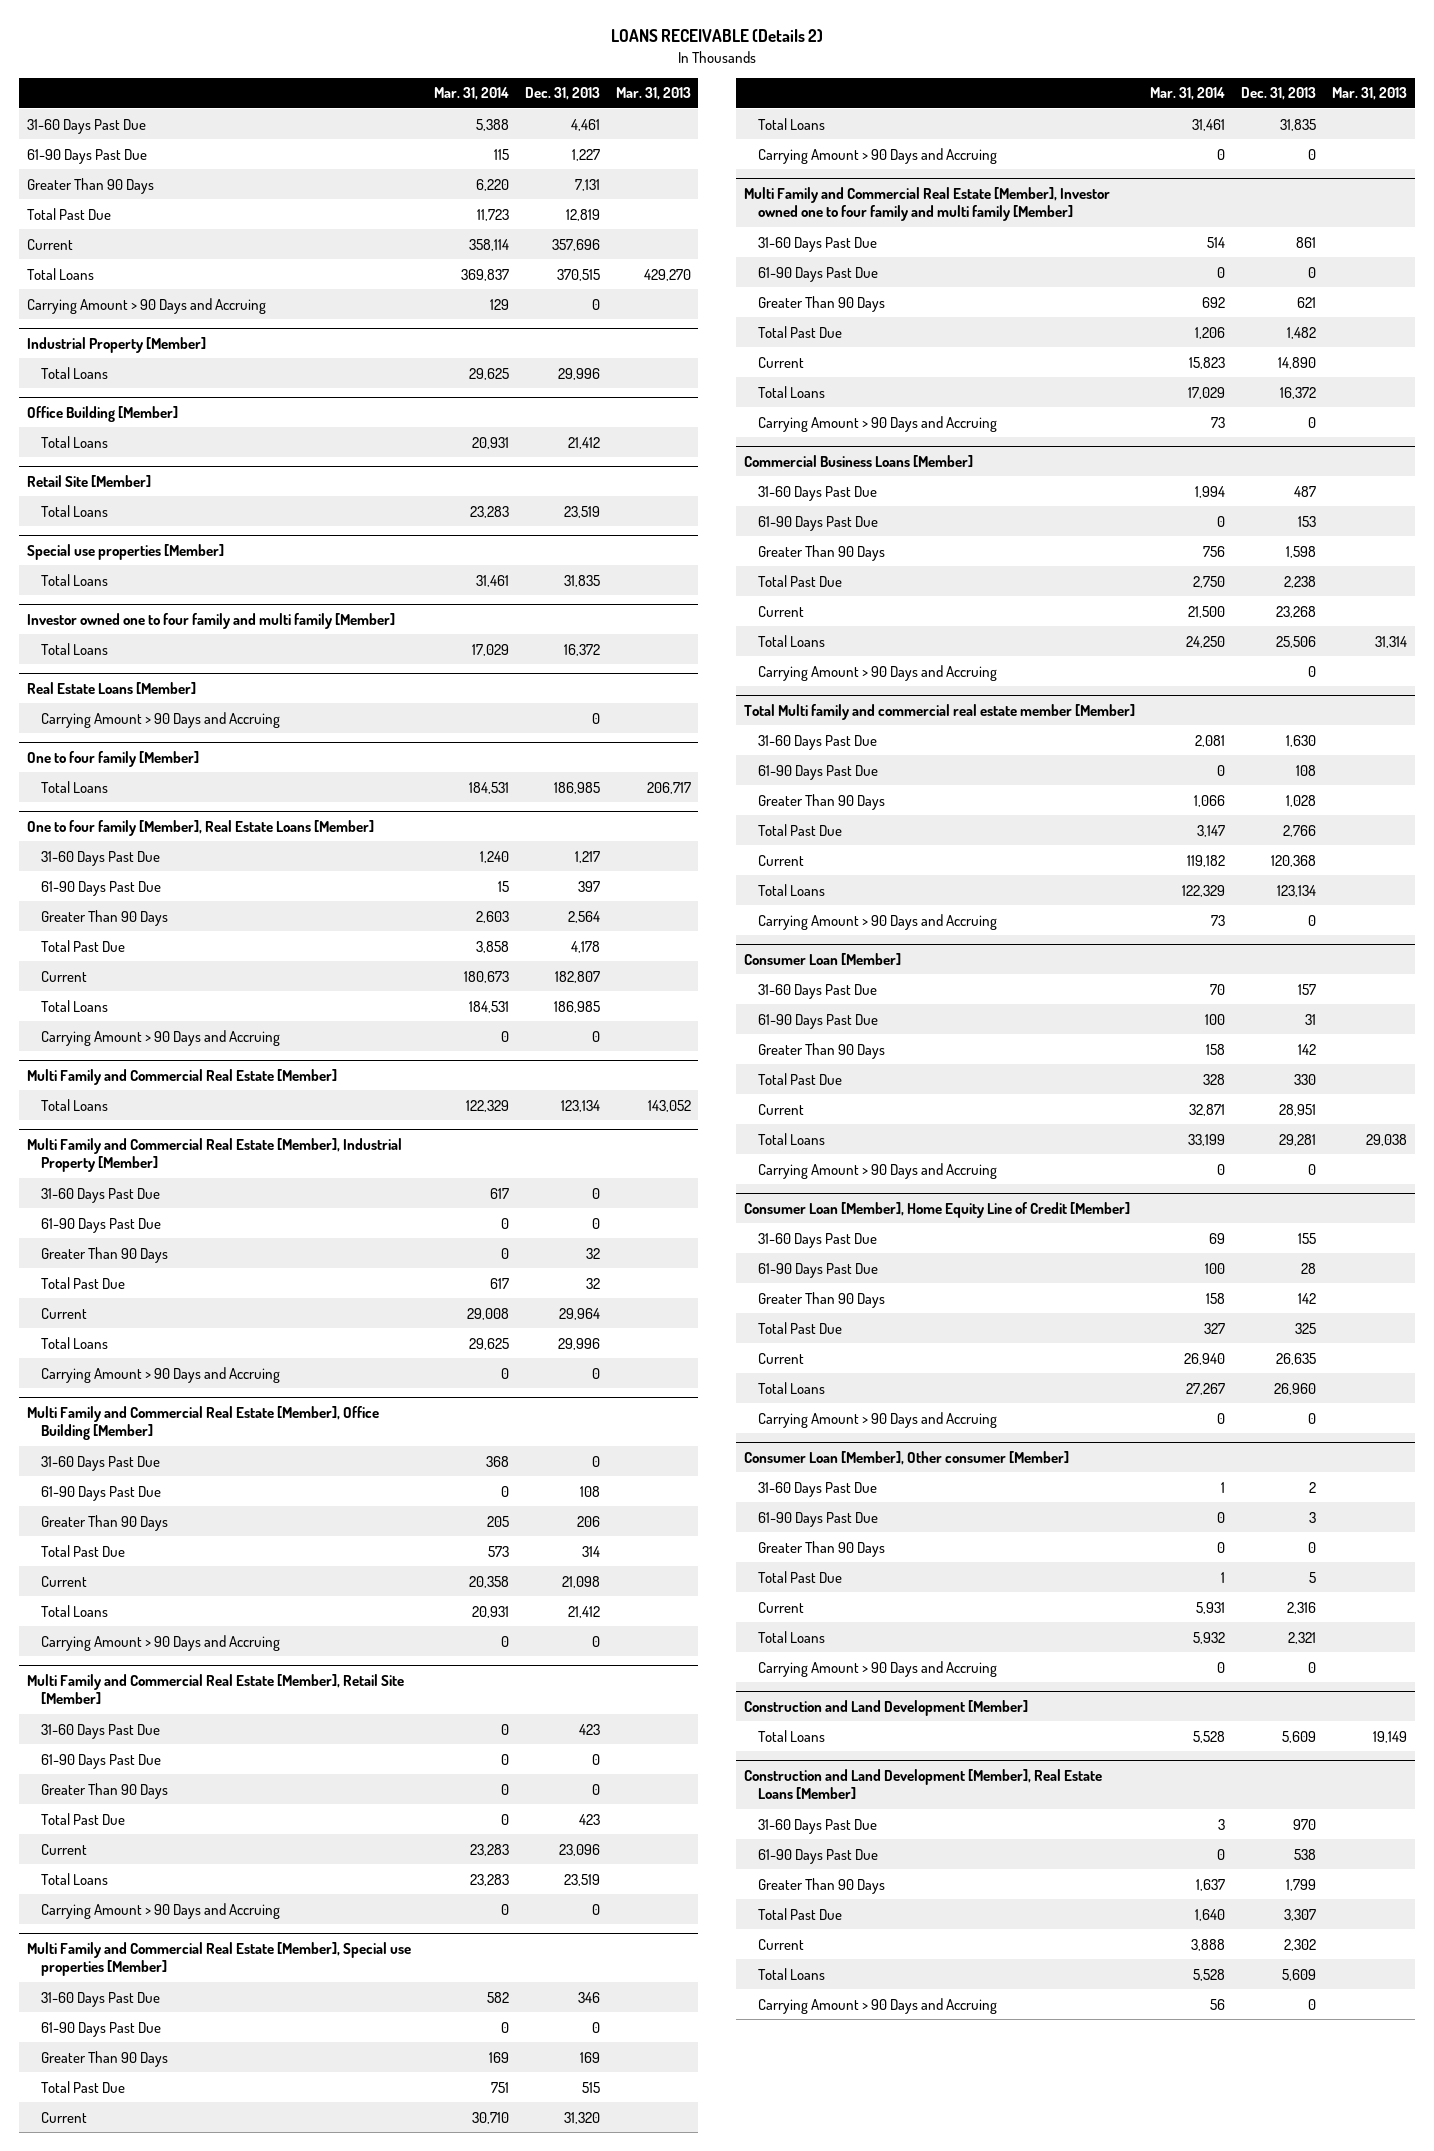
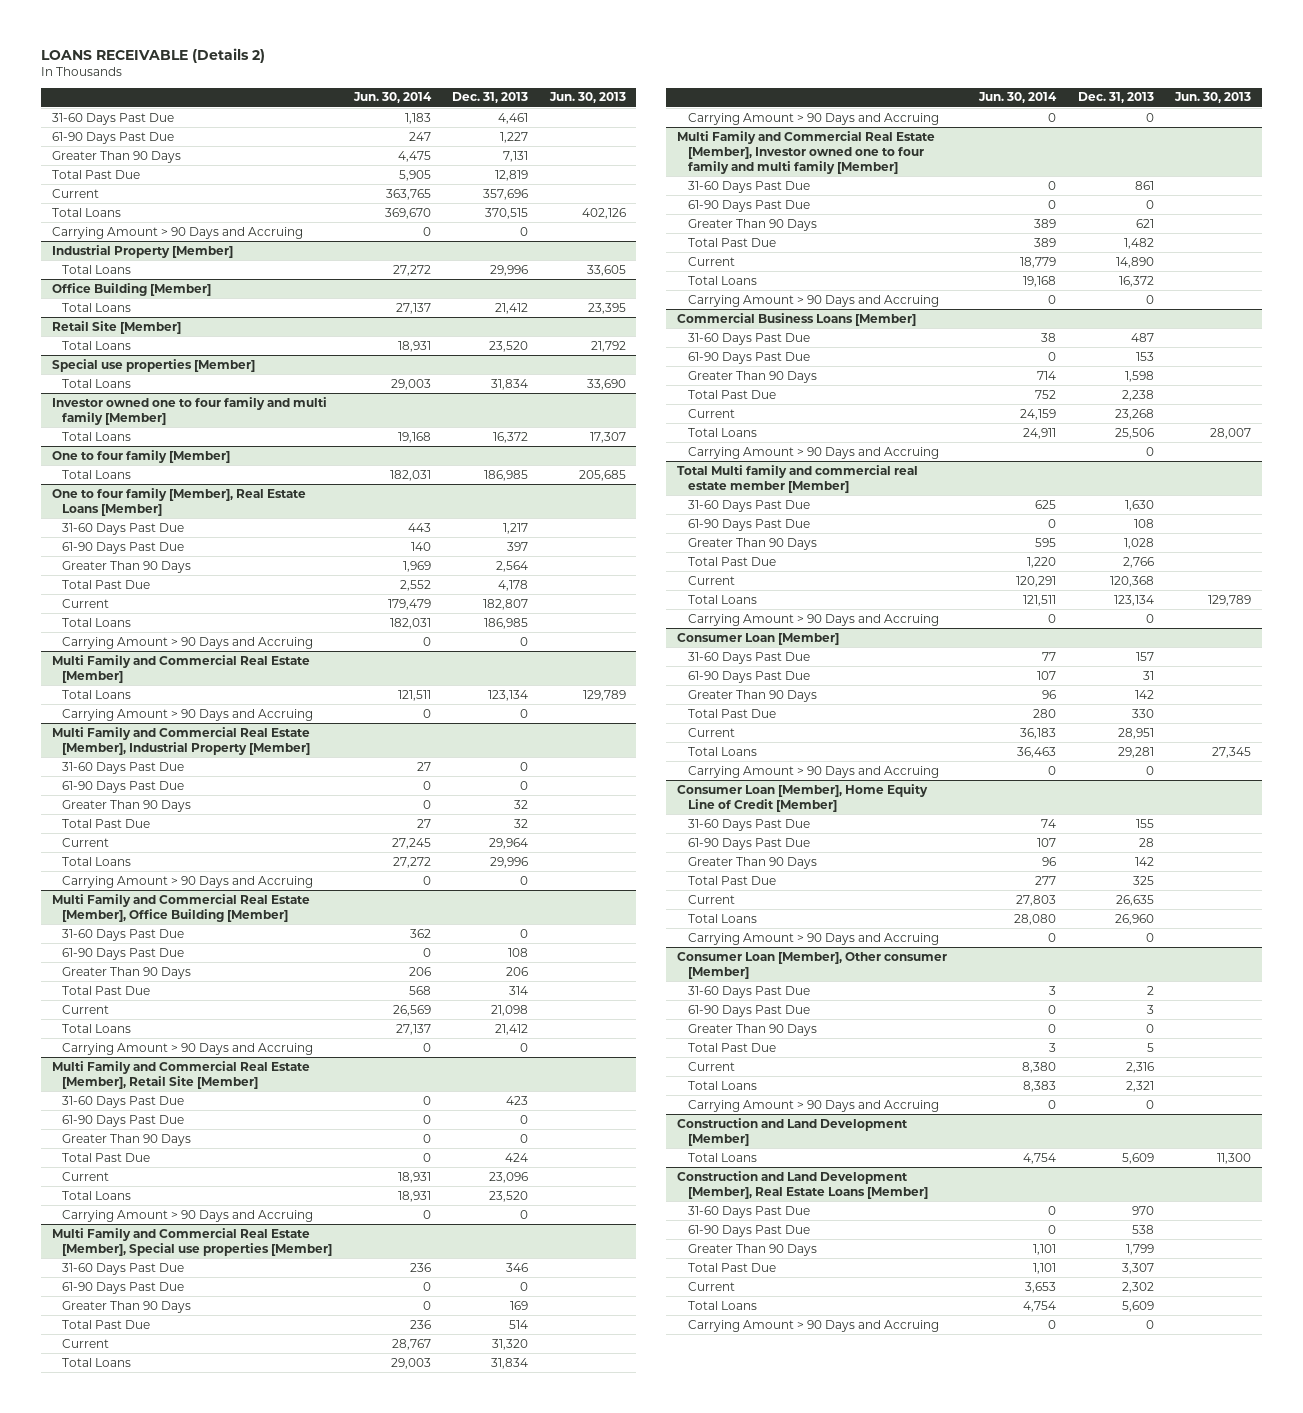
- | Mar. 31, 2014 | Dec. 31, 2013 | Mar. 31, 2013
+ | Jun. 30, 2014 | Dec. 31, 2013 | Jun. 30, 2013
@ Retail Site [Member]
- Total Loans | 23,283 | 23,519 |
+ Total Loans | 18,931 | 23,520 | 21,792
@ Special use properties [Member]
- Total Loans | 31,461 | 31,835 |
+ Total Loans | 29,003 | 31,834 | 33,690
- Real Estate Loans [Member]
- Carrying Amount > 90 Days and Accruing | | 0 |
@ Multi Family and Commercial Real Estate [Member]
+ Carrying Amount > 90 Days and Accruing | 0 | 0 |
@ Multi Family and Commercial Real Estate [Member], Retail Site [Member]
- Total Past Due | 0 | 423 |
+ Total Past Due | 0 | 424 |
- Total Loans | 23,283 | 23,519 |
+ Total Loans | 18,931 | 23,520 |
@ Multi Family and Commercial Real Estate [Member], Special use properties [Member]
- Total Past Due | 751 | 515 |
+ Total Past Due | 236 | 514 |
- Total Loans | 31,461 | 31,835 |
+ Total Loans | 29,003 | 31,834 |

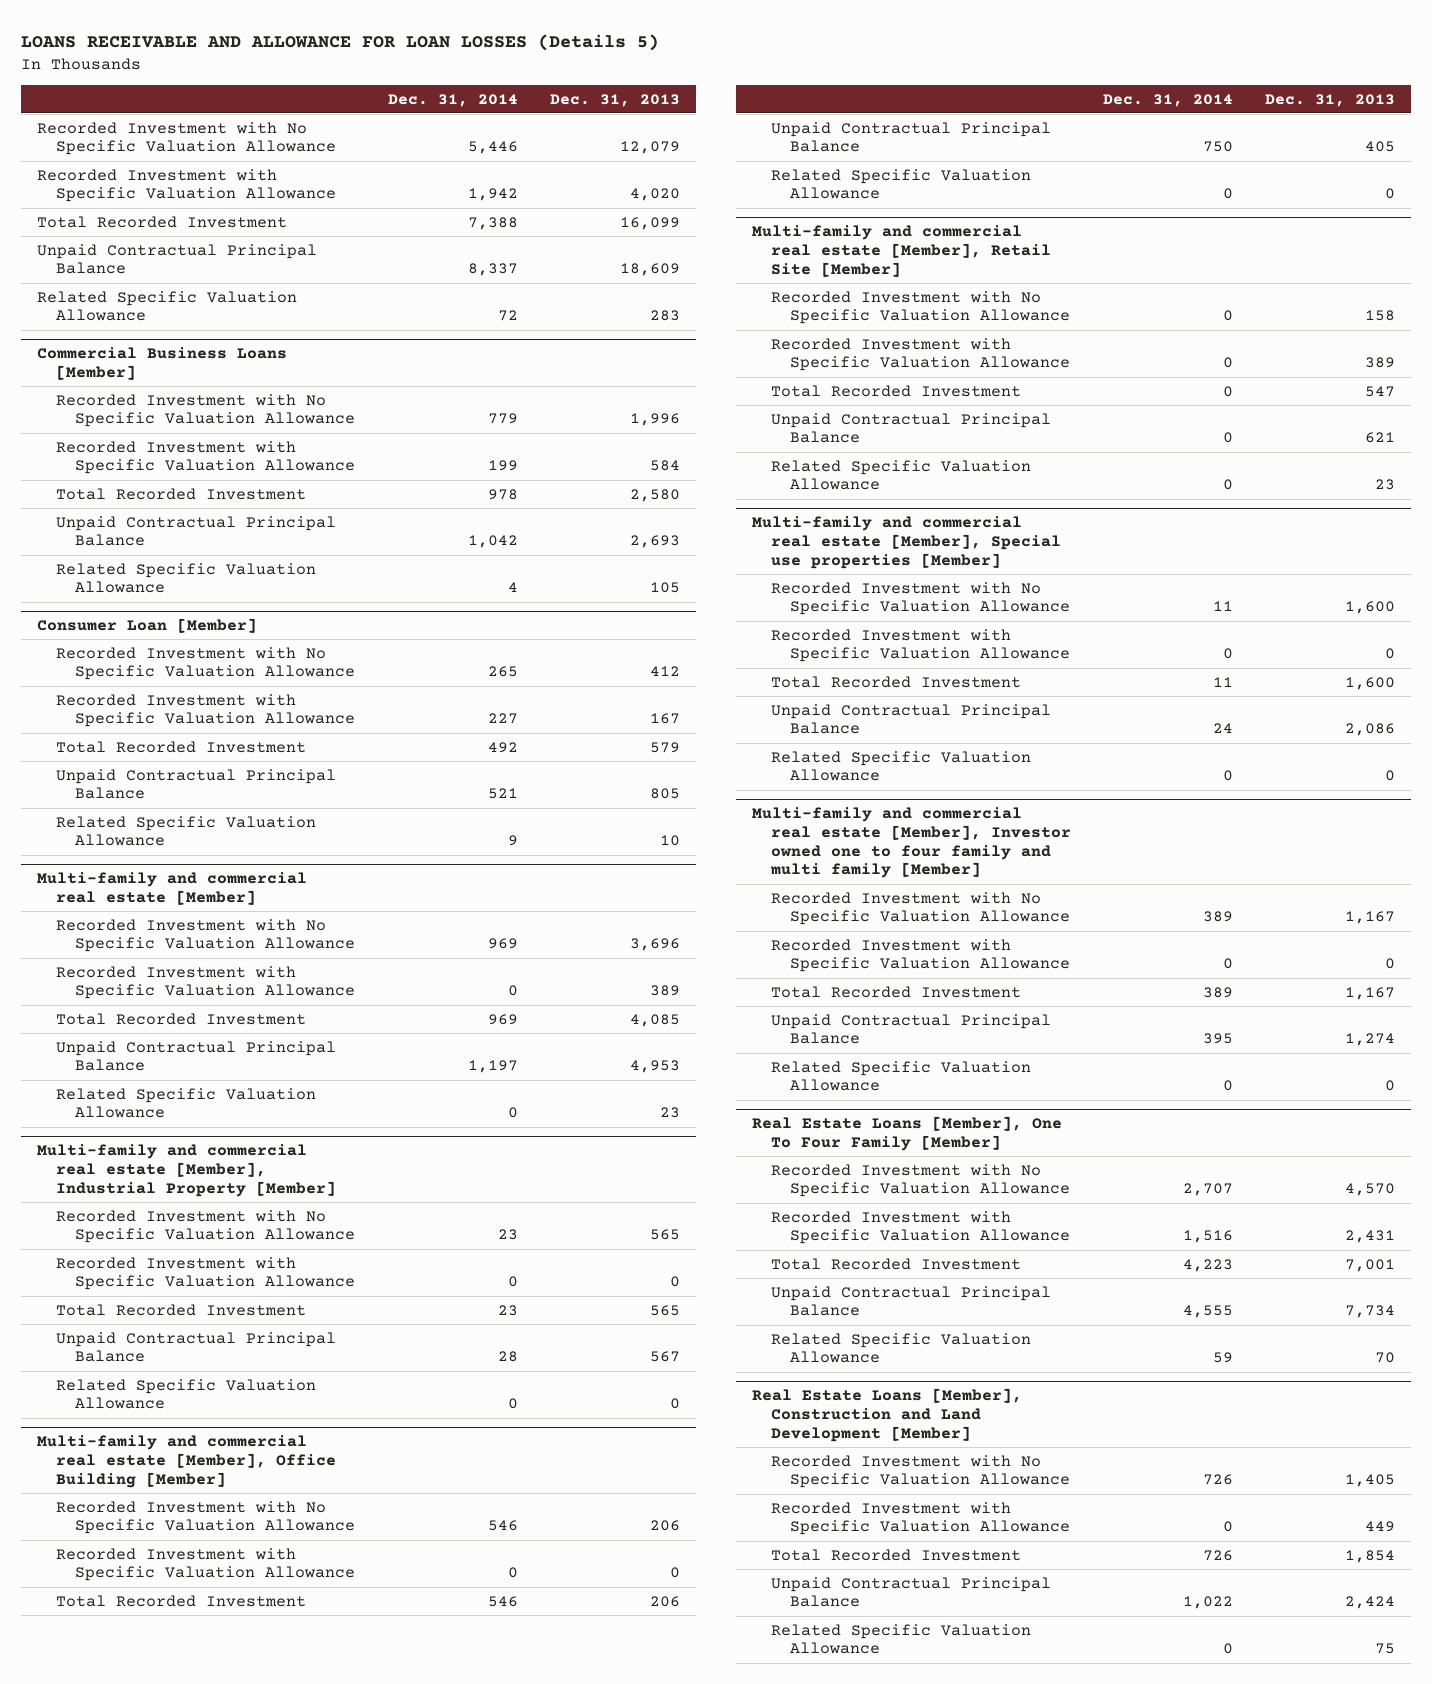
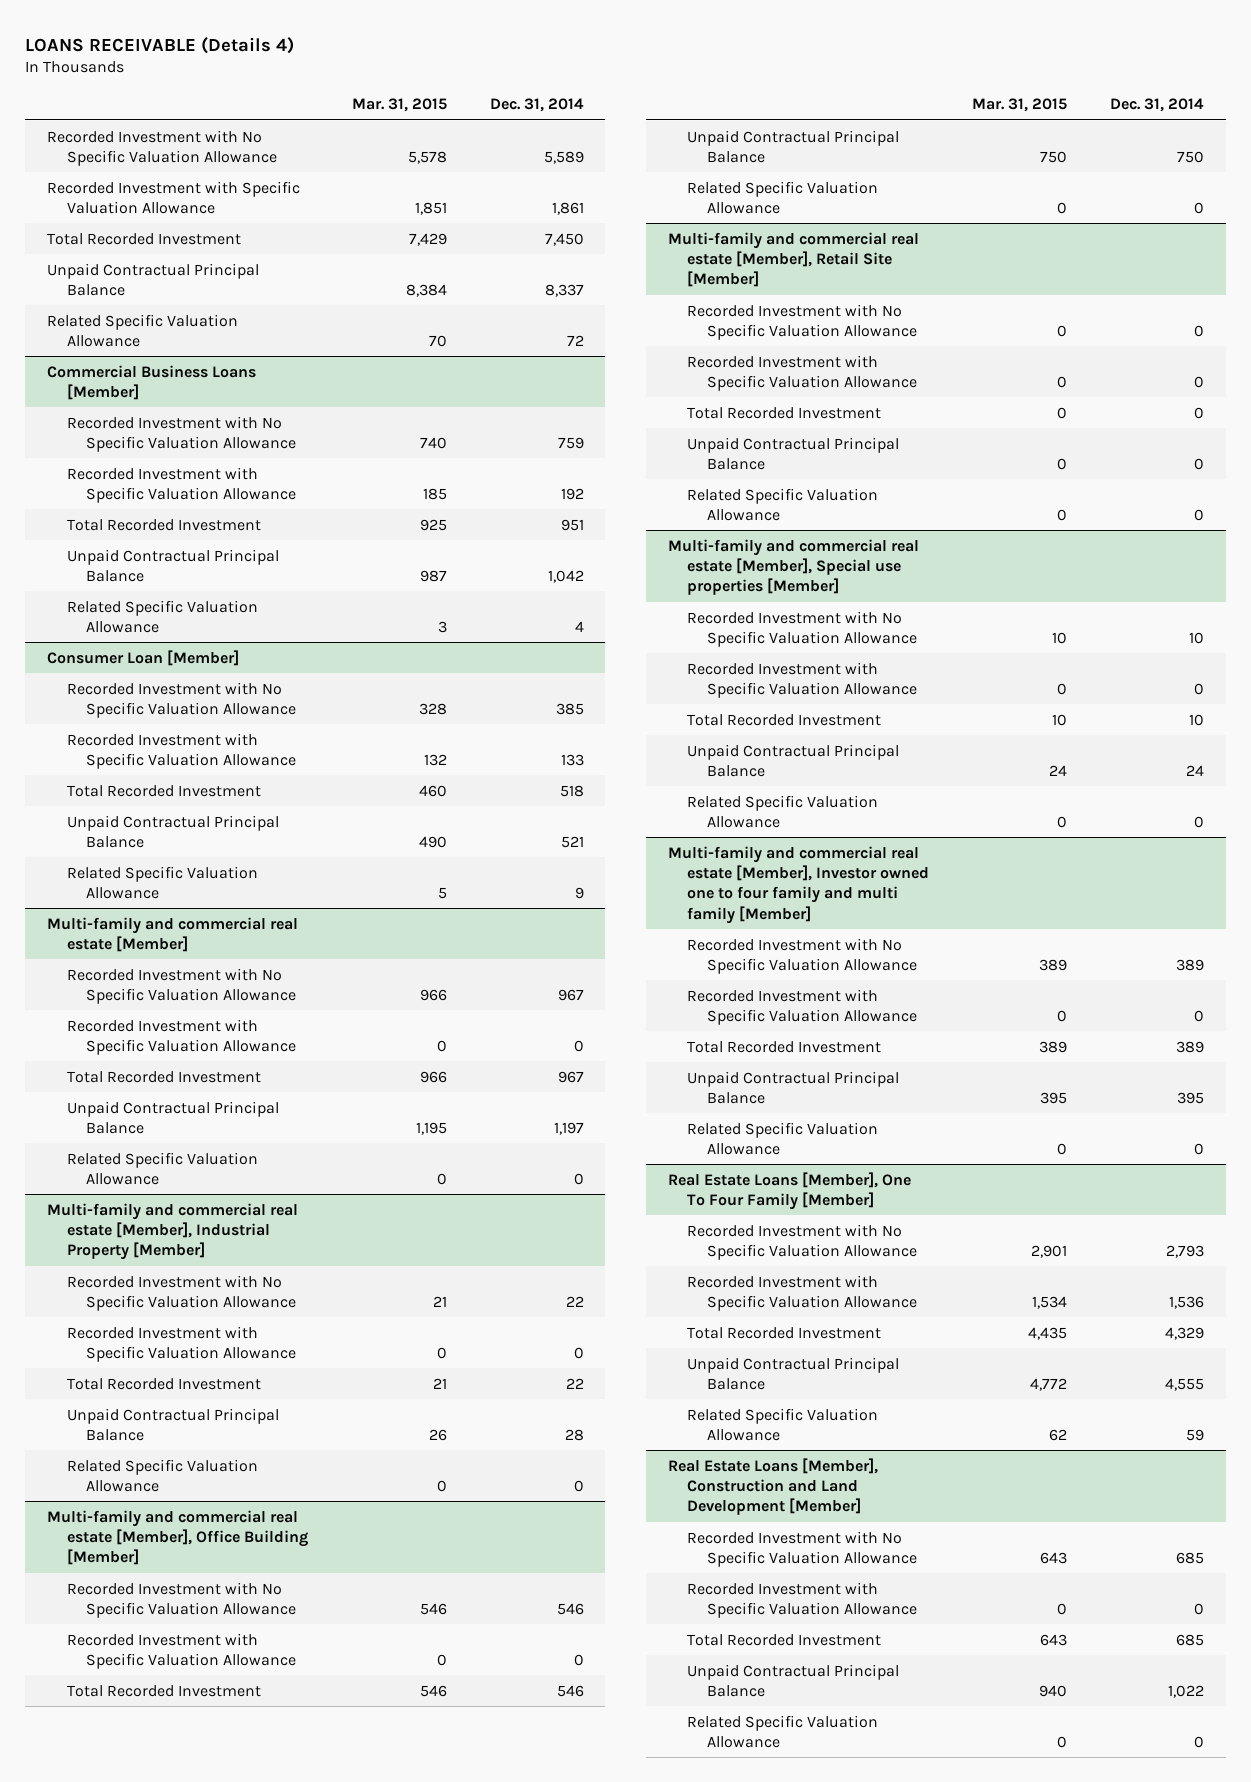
- LOANS RECEIVABLE AND ALLOWANCE FOR LOAN LOSSES (Details 5)
+ LOANS RECEIVABLE (Details 4)
- | Dec. 31, 2014 | Dec. 31, 2013
+ | Mar. 31, 2015 | Dec. 31, 2014
- Recorded Investment with No Specific Valuation Allowance | 5,446 | 12,079
- Recorded Investment with Specific Valuation Allowance | 1,942 | 4,020
- Total Recorded Investment | 7,388 | 16,099
+ Recorded Investment with No Specific Valuation Allowance | 5,578 | 5,589
+ Recorded Investment with Specific Valuation Allowance | 1,851 | 1,861
+ Total Recorded Investment | 7,429 | 7,450
@ Commercial Business Loans [Member]
- Recorded Investment with No Specific Valuation Allowance | 779 | 1,996
- Recorded Investment with Specific Valuation Allowance | 199 | 584
- Total Recorded Investment | 978 | 2,580
+ Recorded Investment with No Specific Valuation Allowance | 740 | 759
+ Recorded Investment with Specific Valuation Allowance | 185 | 192
+ Total Recorded Investment | 925 | 951
@ Consumer Loan [Member]
- Recorded Investment with No Specific Valuation Allowance | 265 | 412
- Recorded Investment with Specific Valuation Allowance | 227 | 167
- Total Recorded Investment | 492 | 579
+ Recorded Investment with No Specific Valuation Allowance | 328 | 385
+ Recorded Investment with Specific Valuation Allowance | 132 | 133
+ Total Recorded Investment | 460 | 518
@ Multi-family and commercial real estate [Member]
- Recorded Investment with No Specific Valuation Allowance | 969 | 3,696
+ Recorded Investment with No Specific Valuation Allowance | 966 | 967
- Total Recorded Investment | 969 | 4,085
+ Total Recorded Investment | 966 | 967
@ Multi-family and commercial real estate [Member], Industrial Property [Member]
- Recorded Investment with No Specific Valuation Allowance | 23 | 565
+ Recorded Investment with No Specific Valuation Allowance | 21 | 22
- Total Recorded Investment | 23 | 565
+ Total Recorded Investment | 21 | 22
@ Multi-family and commercial real estate [Member], Special use properties [Member]
- Recorded Investment with No Specific Valuation Allowance | 11 | 1,600
+ Recorded Investment with No Specific Valuation Allowance | 10 | 10
- Total Recorded Investment | 11 | 1,600
+ Total Recorded Investment | 10 | 10
@ Real Estate Loans [Member], One To Four Family [Member]
- Recorded Investment with No Specific Valuation Allowance | 2,707 | 4,570
- Recorded Investment with Specific Valuation Allowance | 1,516 | 2,431
- Total Recorded Investment | 4,223 | 7,001
+ Recorded Investment with No Specific Valuation Allowance | 2,901 | 2,793
+ Recorded Investment with Specific Valuation Allowance | 1,534 | 1,536
+ Total Recorded Investment | 4,435 | 4,329
@ Real Estate Loans [Member], Construction and Land Development [Member]
- Recorded Investment with No Specific Valuation Allowance | 726 | 1,405
+ Recorded Investment with No Specific Valuation Allowance | 643 | 685
- Total Recorded Investment | 726 | 1,854
+ Total Recorded Investment | 643 | 685

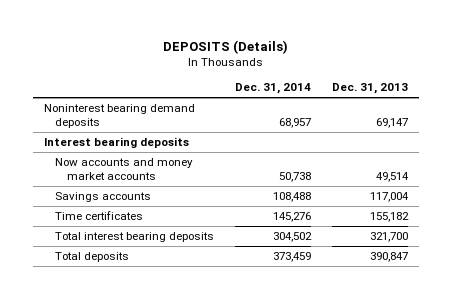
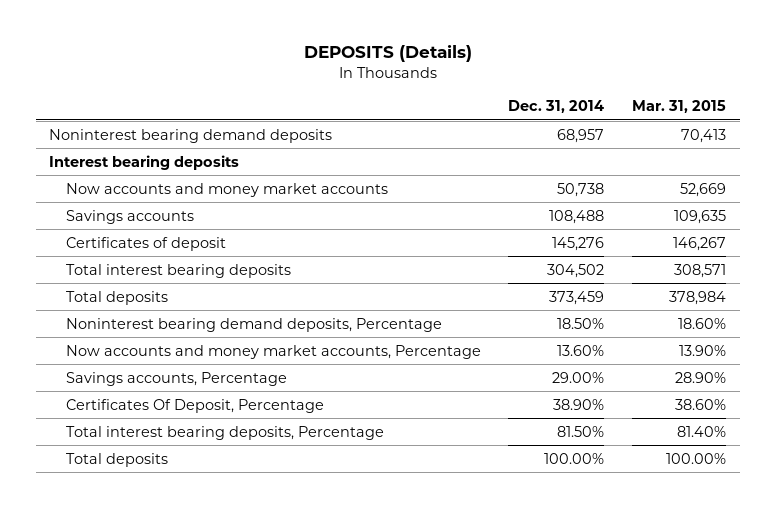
- | Dec. 31, 2014 | Dec. 31, 2013
+ | Dec. 31, 2014 | Mar. 31, 2015
- Time certificates | 145,276 | 155,182
+ Certificates of deposit | 145,276 | 146,267
+ Noninterest bearing demand deposits, Percentage | 18.50% | 18.60%
+ Now accounts and money market accounts, Percentage | 13.60% | 13.90%
+ Savings accounts, Percentage | 29.00% | 28.90%
+ Certificates Of Deposit, Percentage | 38.90% | 38.60%
+ Total interest bearing deposits, Percentage | 81.50% | 81.40%
+ Total deposits | 100.00% | 100.00%

